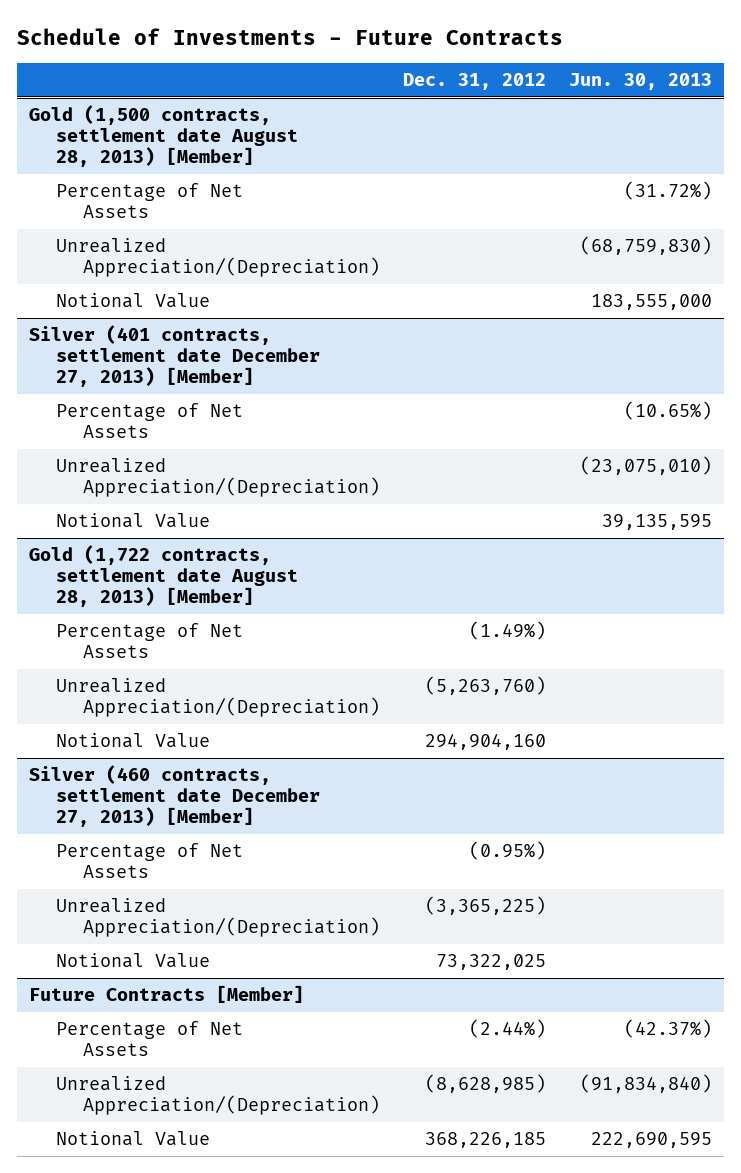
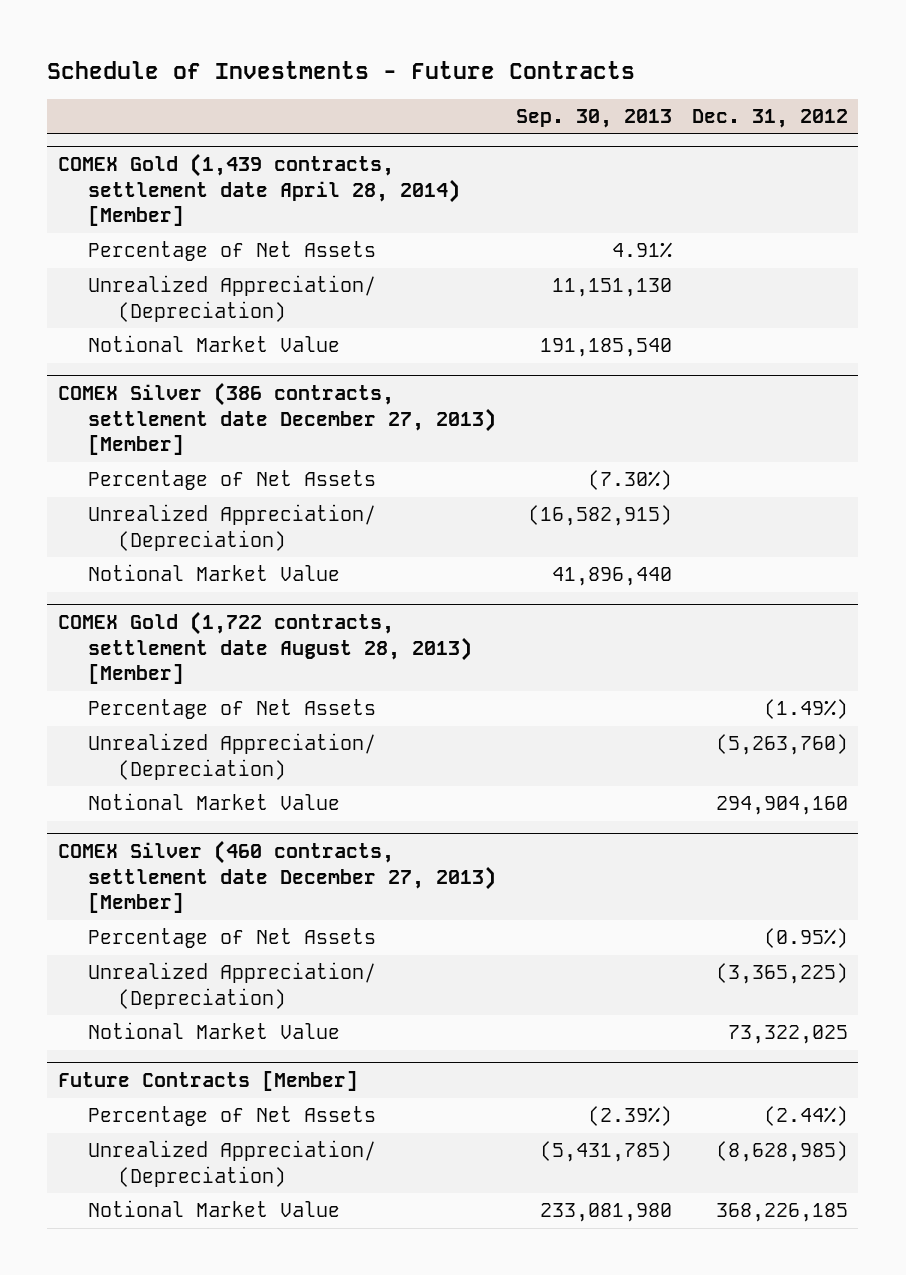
- | Dec. 31, 2012 | Jun. 30, 2013
+ | Sep. 30, 2013 | Dec. 31, 2012
- Gold (1,500 contracts, settlement date August 28, 2013) [Member]
+ COMEX Gold (1,439 contracts, settlement date April 28, 2014) [Member]
- Unrealized Appreciation/(Depreciation) | | (68,759,830)
- Notional Value | | 183,555,000
- Silver (401 contracts, settlement date December 27, 2013) [Member]
+ Unrealized Appreciation/ (Depreciation) | 11,151,130 |
+ Notional Market Value | 191,185,540 |
+ COMEX Silver (386 contracts, settlement date December 27, 2013) [Member]
- Unrealized Appreciation/(Depreciation) | | (23,075,010)
- Notional Value | | 39,135,595
- Gold (1,722 contracts, settlement date August 28, 2013) [Member]
+ Unrealized Appreciation/ (Depreciation) | (16,582,915) |
+ Notional Market Value | 41,896,440 |
+ COMEX Gold (1,722 contracts, settlement date August 28, 2013) [Member]
- Unrealized Appreciation/(Depreciation) | (5,263,760) |
- Notional Value | 294,904,160 |
- Silver (460 contracts, settlement date December 27, 2013) [Member]
+ Unrealized Appreciation/ (Depreciation) | | (5,263,760)
+ Notional Market Value | | 294,904,160
+ COMEX Silver (460 contracts, settlement date December 27, 2013) [Member]
- Unrealized Appreciation/(Depreciation) | (3,365,225) |
- Notional Value | 73,322,025 |
+ Unrealized Appreciation/ (Depreciation) | | (3,365,225)
+ Notional Market Value | | 73,322,025
@ Future Contracts [Member]
- Unrealized Appreciation/(Depreciation) | (8,628,985) | (91,834,840)
- Notional Value | 368,226,185 | 222,690,595
+ Unrealized Appreciation/ (Depreciation) | (5,431,785) | (8,628,985)
+ Notional Market Value | 233,081,980 | 368,226,185

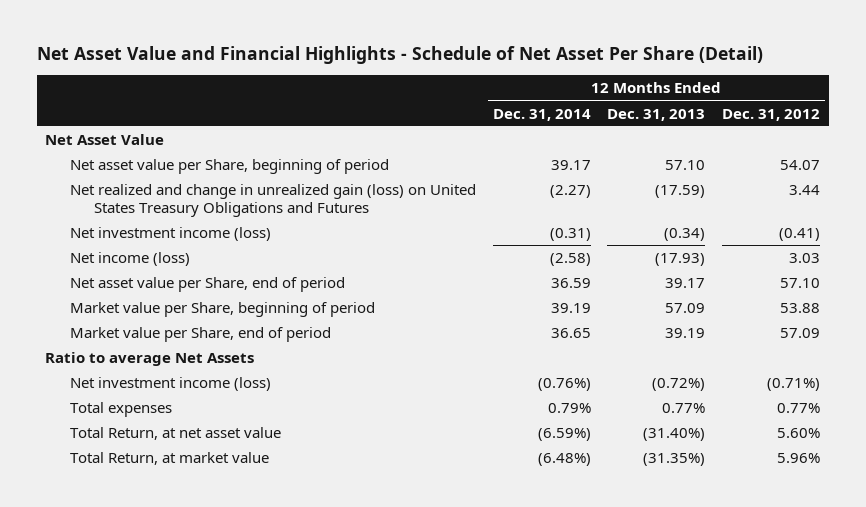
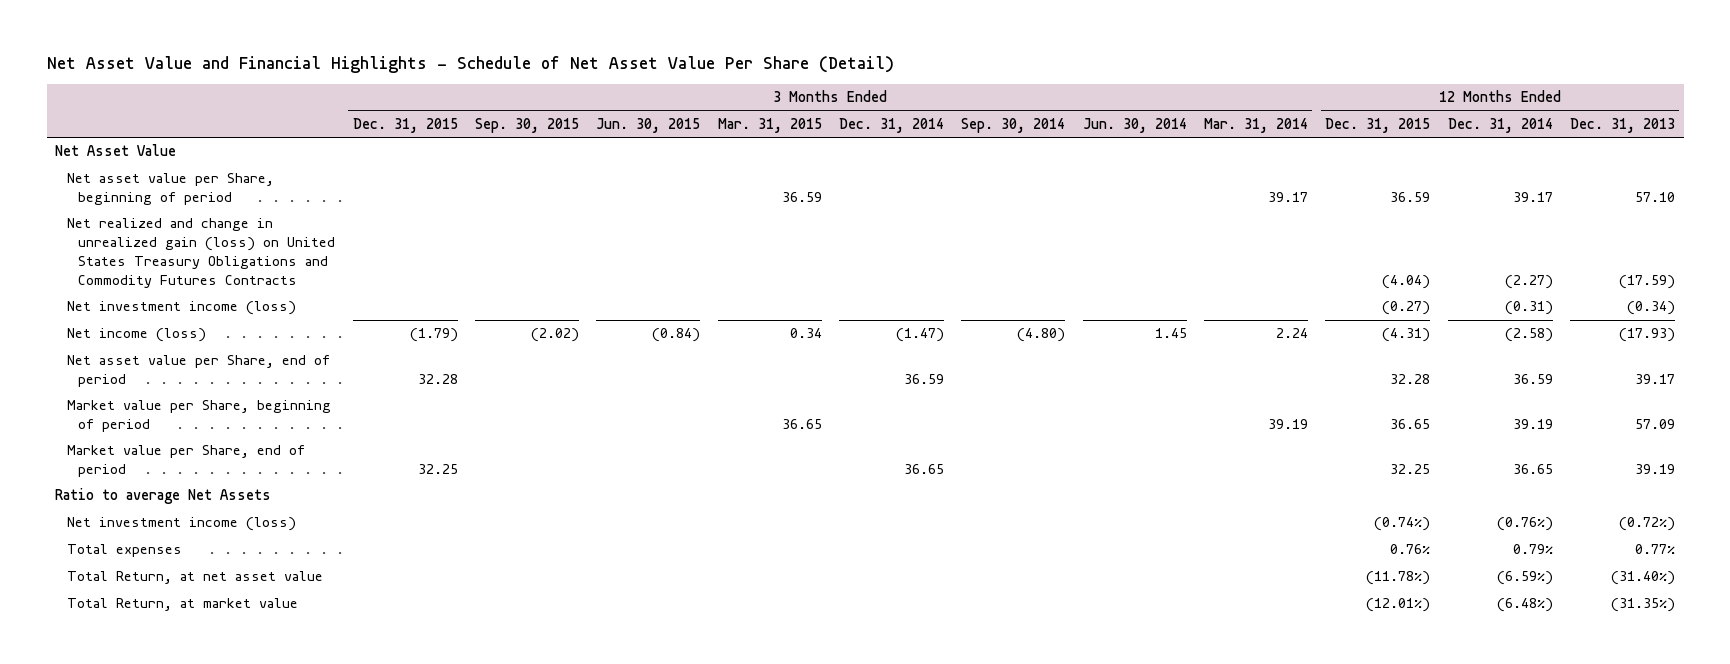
- Net Asset Value and Financial Highlights - Schedule of Net Asset Per Share (Detail)
+ Net Asset Value and Financial Highlights - Schedule of Net Asset Value Per Share (Detail)
- | 12 Months Ended Dec. 31, 2014 | 12 Months Ended Dec. 31, 2013 | 12 Months Ended Dec. 31, 2012
+ | 3 Months Ended Dec. 31, 2015 | 3 Months Ended Sep. 30, 2015 | 3 Months Ended Jun. 30, 2015 | 3 Months Ended Mar. 31, 2015 | 3 Months Ended Dec. 31, 2014 | 3 Months Ended Sep. 30, 2014 | 3 Months Ended Jun. 30, 2014 | 3 Months Ended Mar. 31, 2014 | 12 Months Ended Dec. 31, 2015 | 12 Months Ended Dec. 31, 2014 | 12 Months Ended Dec. 31, 2013
- Net realized and change in unrealized gain (loss) on United States Treasury Obligations and Futures | (2.27) | (17.59) | 3.44
+ Net realized and change in unrealized gain (loss) on United States Treasury Obligations and Commodity Futures Contracts | | | | | | | | | (4.04) | (2.27) | (17.59)

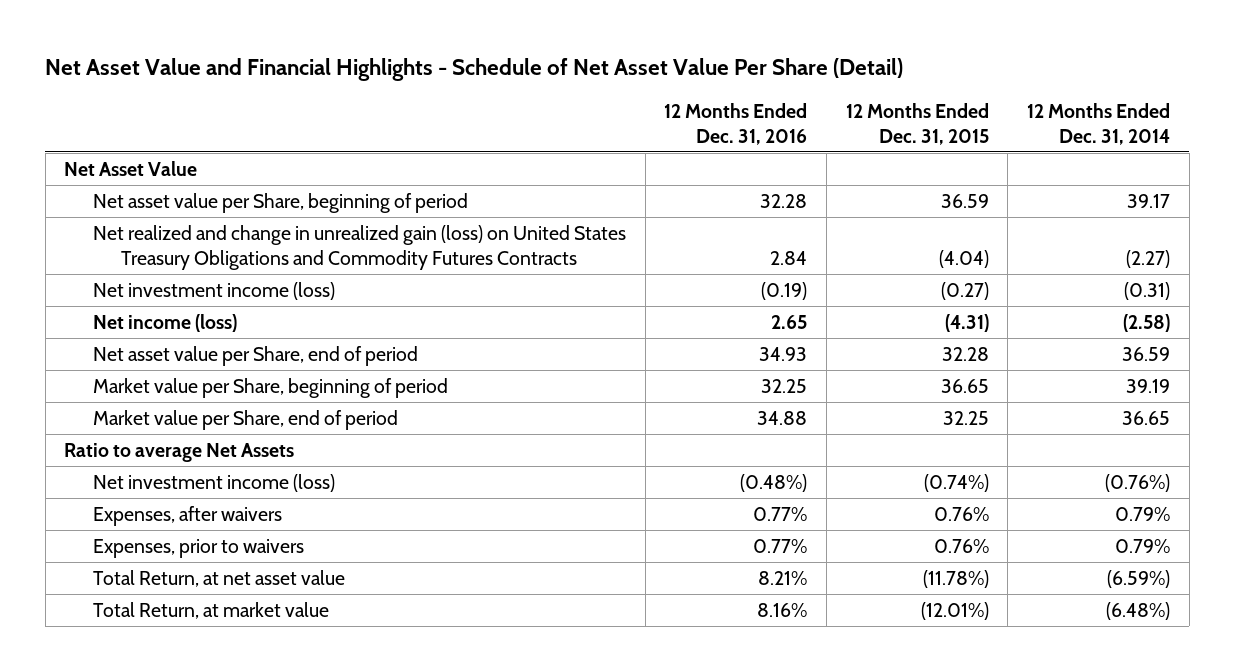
- | 3 Months Ended Dec. 31, 2015 | 3 Months Ended Sep. 30, 2015 | 3 Months Ended Jun. 30, 2015 | 3 Months Ended Mar. 31, 2015 | 3 Months Ended Dec. 31, 2014 | 3 Months Ended Sep. 30, 2014 | 3 Months Ended Jun. 30, 2014 | 3 Months Ended Mar. 31, 2014 | 12 Months Ended Dec. 31, 2015 | 12 Months Ended Dec. 31, 2014 | 12 Months Ended Dec. 31, 2013
+ | 12 Months Ended Dec. 31, 2016 | 12 Months Ended Dec. 31, 2015 | 12 Months Ended Dec. 31, 2014
- Total expenses | | | | | | | | | 0.76% | 0.79% | 0.77%
+ Expenses, after waivers | 0.77% | 0.76% | 0.79%
+ Expenses, prior to waivers | 0.77% | 0.76% | 0.79%

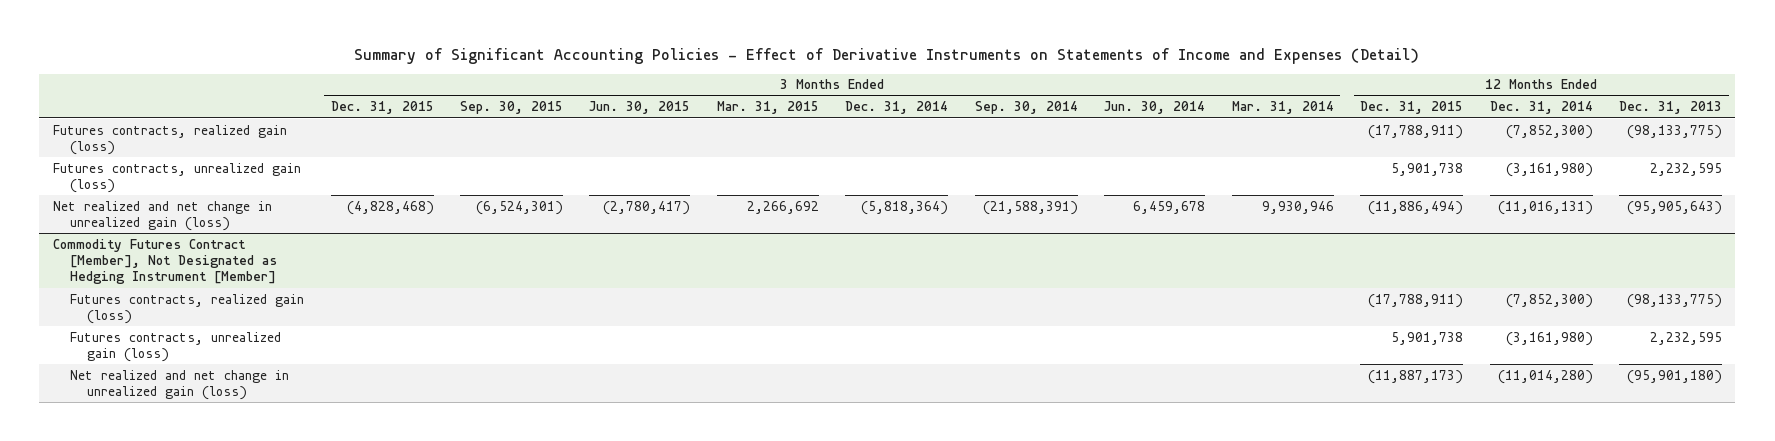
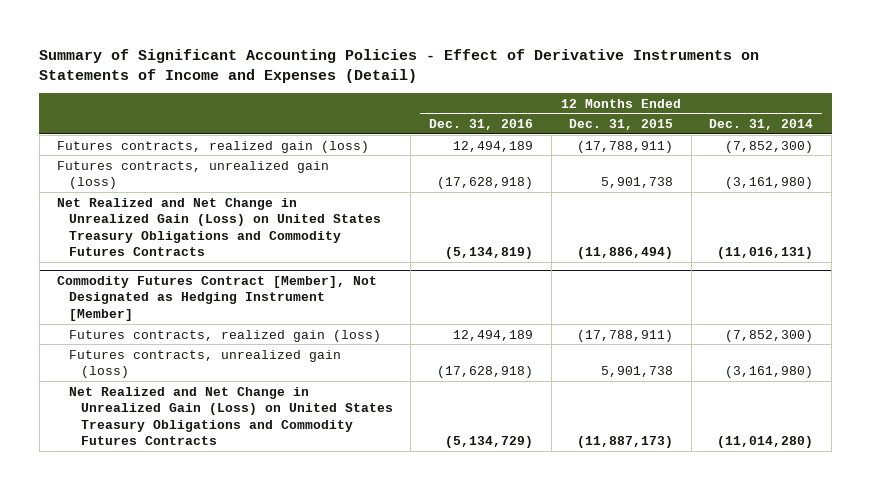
- | 3 Months Ended Dec. 31, 2015 | 3 Months Ended Sep. 30, 2015 | 3 Months Ended Jun. 30, 2015 | 3 Months Ended Mar. 31, 2015 | 3 Months Ended Dec. 31, 2014 | 3 Months Ended Sep. 30, 2014 | 3 Months Ended Jun. 30, 2014 | 3 Months Ended Mar. 31, 2014 | 12 Months Ended Dec. 31, 2015 | 12 Months Ended Dec. 31, 2014 | 12 Months Ended Dec. 31, 2013
+ | 12 Months Ended Dec. 31, 2016 | 12 Months Ended Dec. 31, 2015 | 12 Months Ended Dec. 31, 2014
- Net realized and net change in unrealized gain (loss) | (4,828,468) | (6,524,301) | (2,780,417) | 2,266,692 | (5,818,364) | (21,588,391) | 6,459,678 | 9,930,946 | (11,886,494) | (11,016,131) | (95,905,643)
+ Net Realized and Net Change in Unrealized Gain (Loss) on United States Treasury Obligations and Commodity Futures Contracts | (5,134,819) | (11,886,494) | (11,016,131)
@ Commodity Futures Contract [Member], Not Designated as Hedging Instrument [Member]
- Net realized and net change in unrealized gain (loss) | | | | | | | | | (11,887,173) | (11,014,280) | (95,901,180)
+ Net Realized and Net Change in Unrealized Gain (Loss) on United States Treasury Obligations and Commodity Futures Contracts | (5,134,729) | (11,887,173) | (11,014,280)

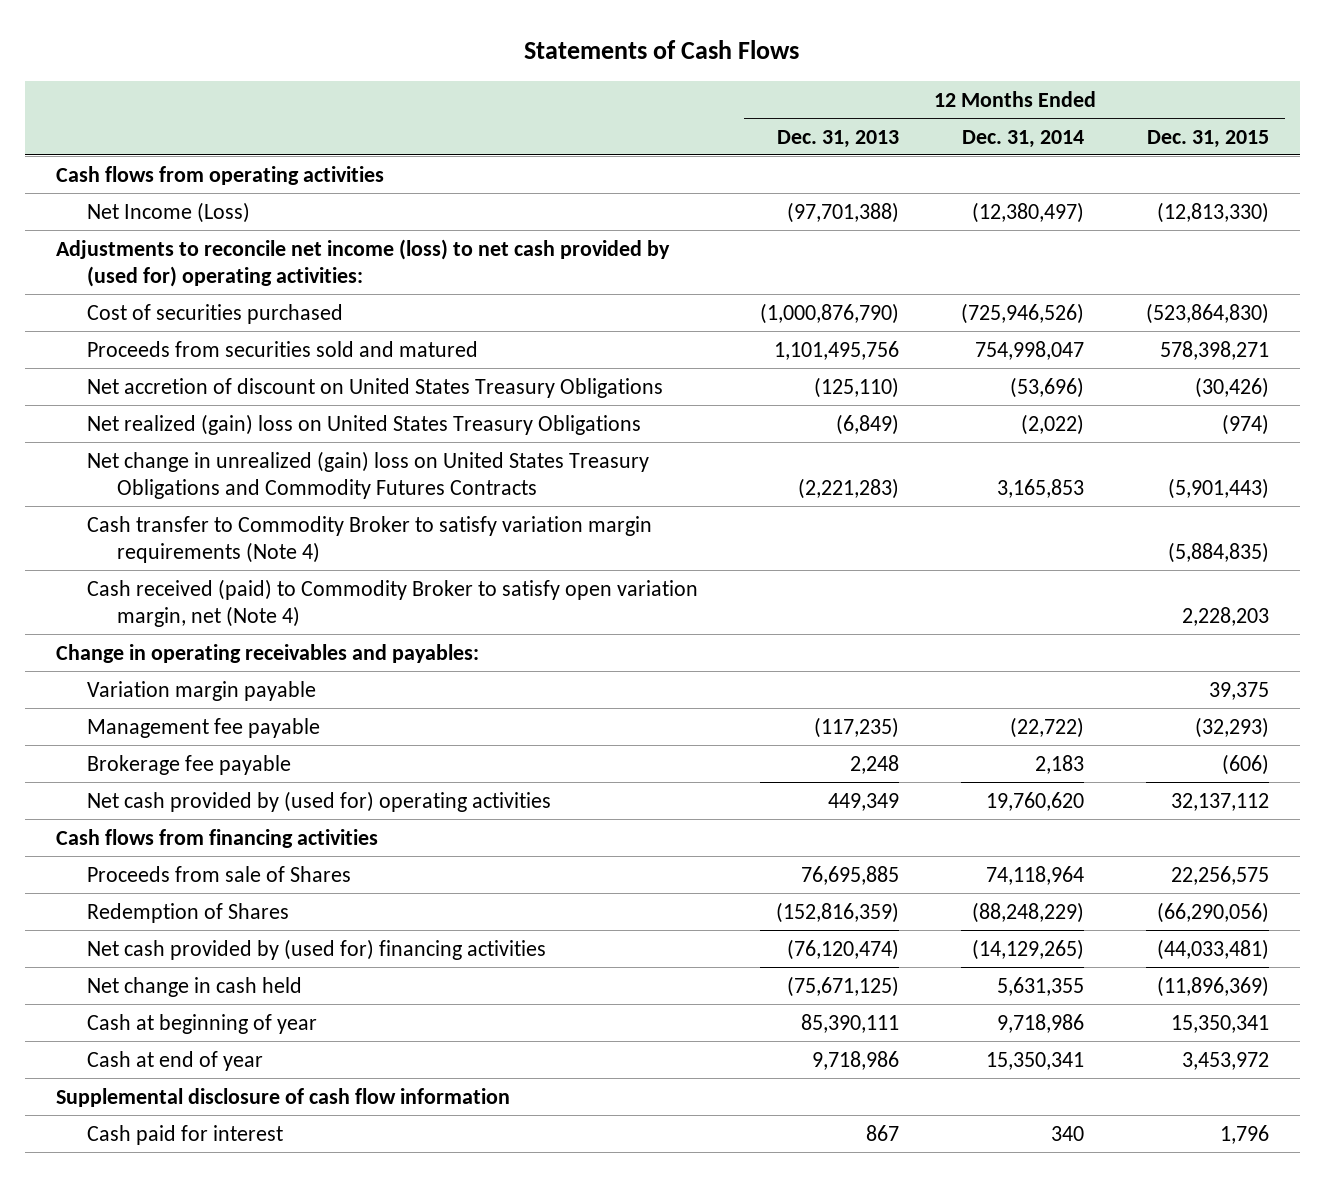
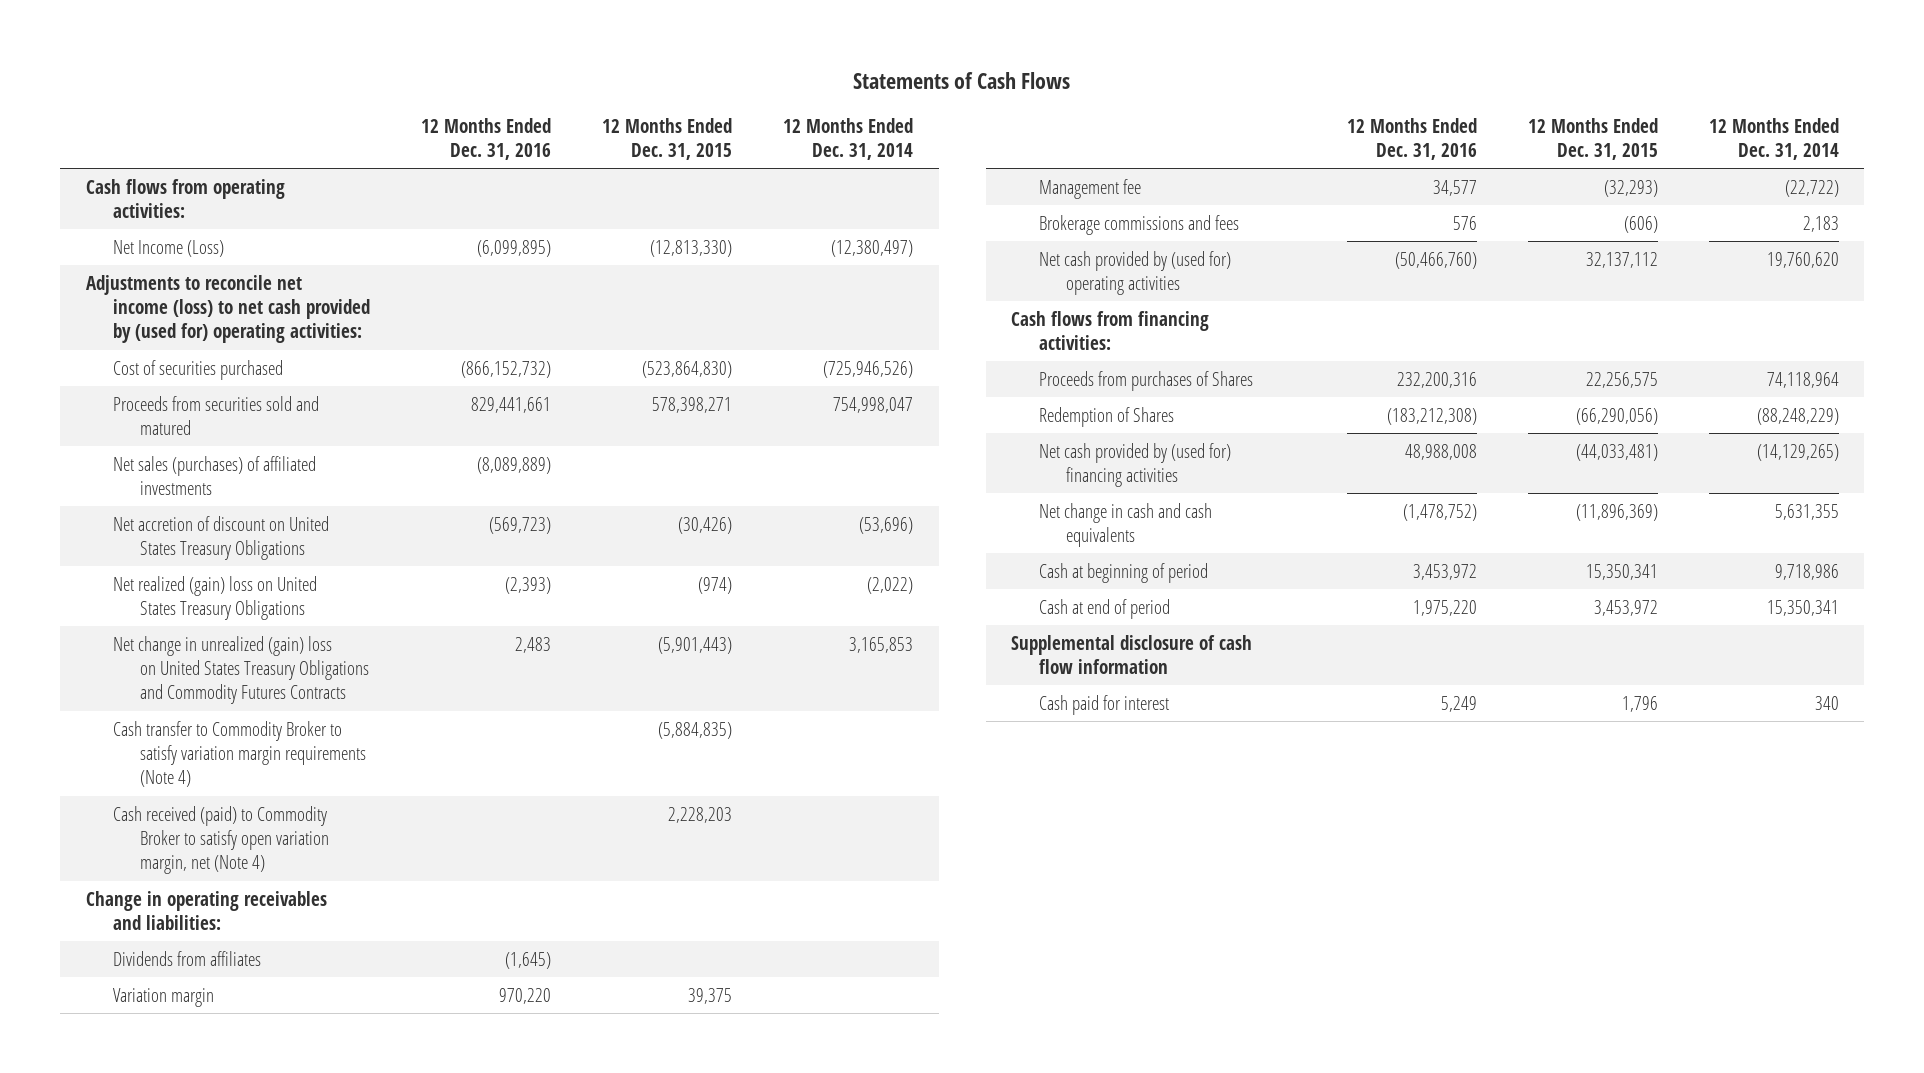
- | 12 Months Ended Dec. 31, 2013 | 12 Months Ended Dec. 31, 2014 | 12 Months Ended Dec. 31, 2015
+ | 12 Months Ended Dec. 31, 2016 | 12 Months Ended Dec. 31, 2015 | 12 Months Ended Dec. 31, 2014
- Cash flows from operating activities
+ Cash flows from operating activities:
+ Net sales (purchases) of affiliated investments | (8,089,889) | |
- Change in operating receivables and payables:
- Variation margin payable | | | 39,375
- Management fee payable | (117,235) | (22,722) | (32,293)
- Brokerage fee payable | 2,248 | 2,183 | (606)
+ Change in operating receivables and liabilities:
+ Dividends from affiliates | (1,645) | |
+ Variation margin | 970,220 | 39,375 |
+ Management fee | 34,577 | (32,293) | (22,722)
+ Brokerage commissions and fees | 576 | (606) | 2,183
- Cash flows from financing activities
- Proceeds from sale of Shares | 76,695,885 | 74,118,964 | 22,256,575
+ Cash flows from financing activities:
+ Proceeds from purchases of Shares | 232,200,316 | 22,256,575 | 74,118,964
- Net change in cash held | (75,671,125) | 5,631,355 | (11,896,369)
- Cash at beginning of year | 85,390,111 | 9,718,986 | 15,350,341
- Cash at end of year | 9,718,986 | 15,350,341 | 3,453,972
+ Net change in cash and cash equivalents | (1,478,752) | (11,896,369) | 5,631,355
+ Cash at beginning of period | 3,453,972 | 15,350,341 | 9,718,986
+ Cash at end of period | 1,975,220 | 3,453,972 | 15,350,341

